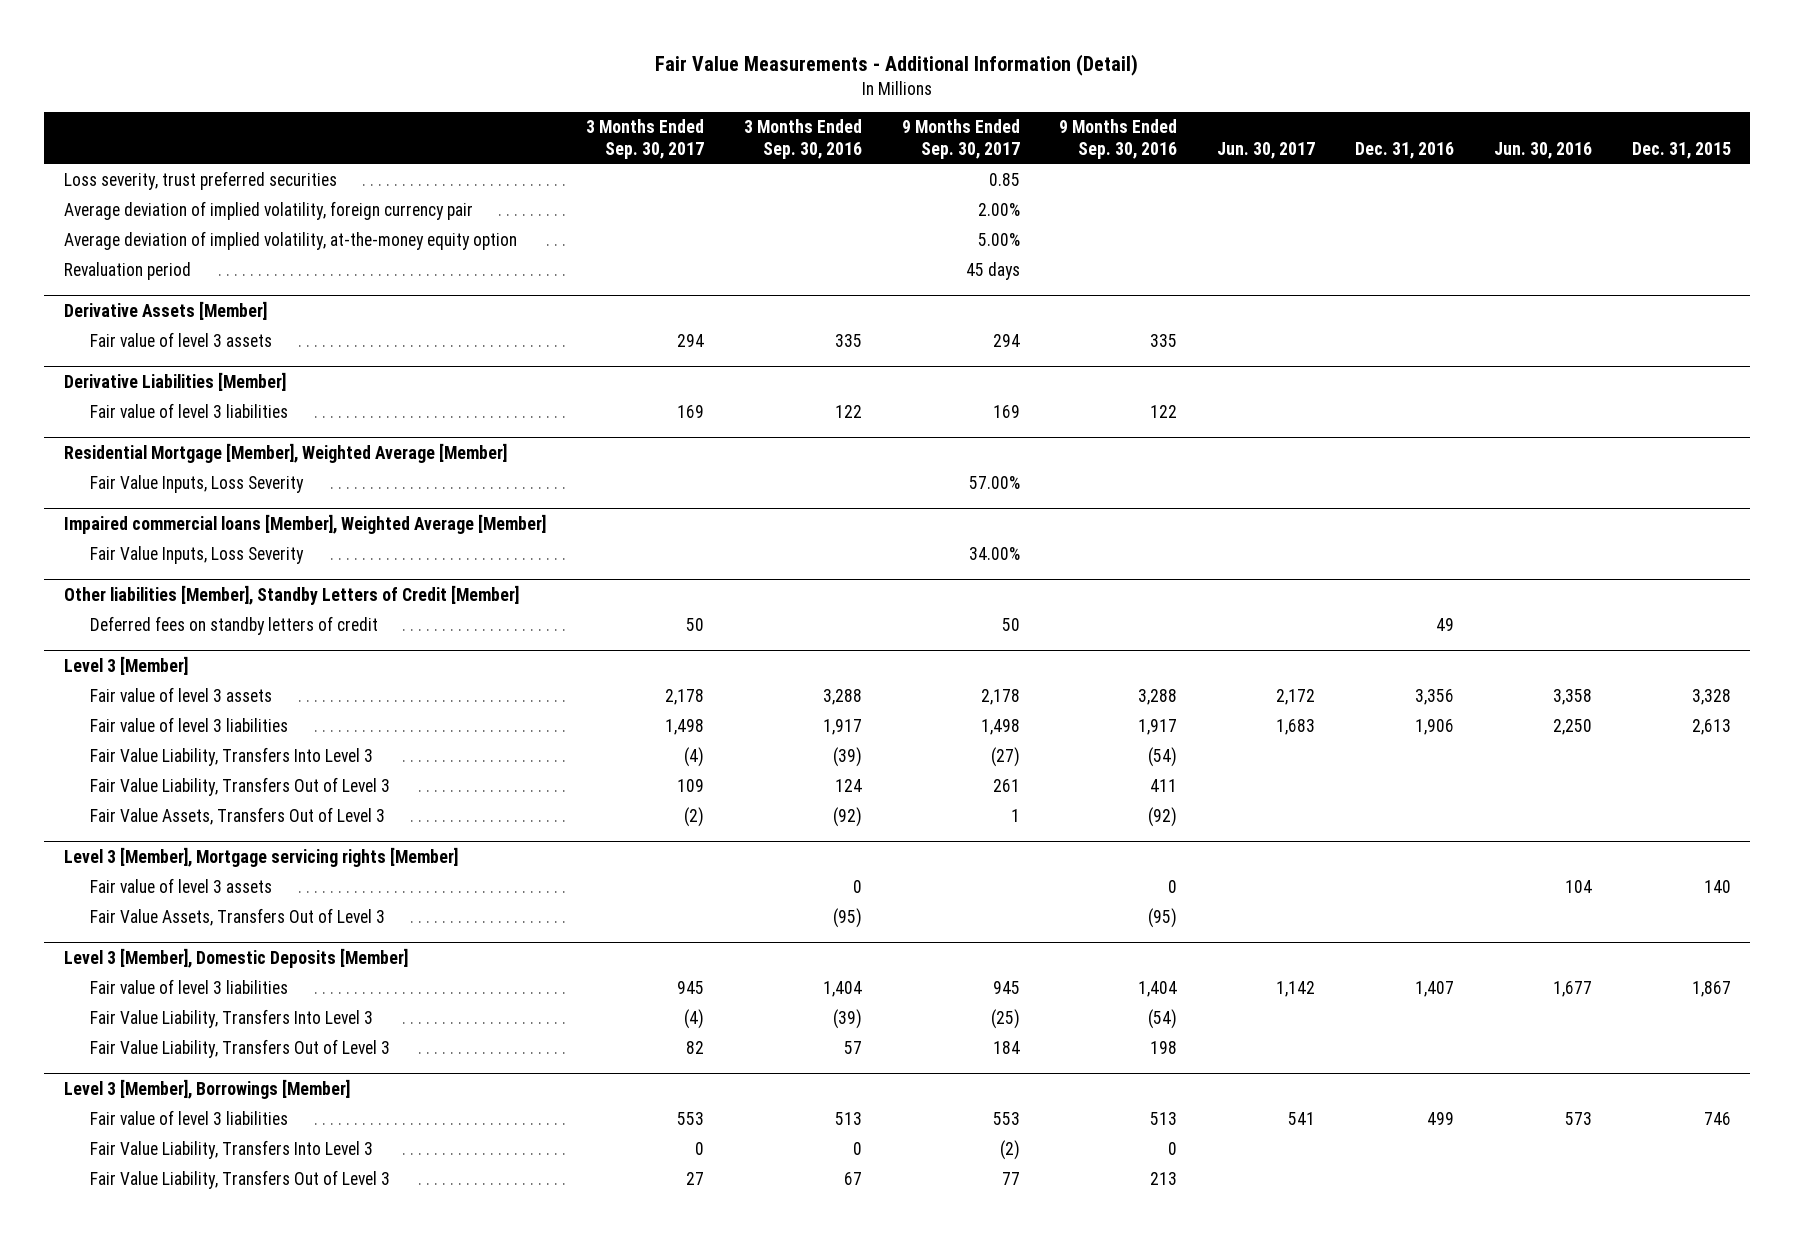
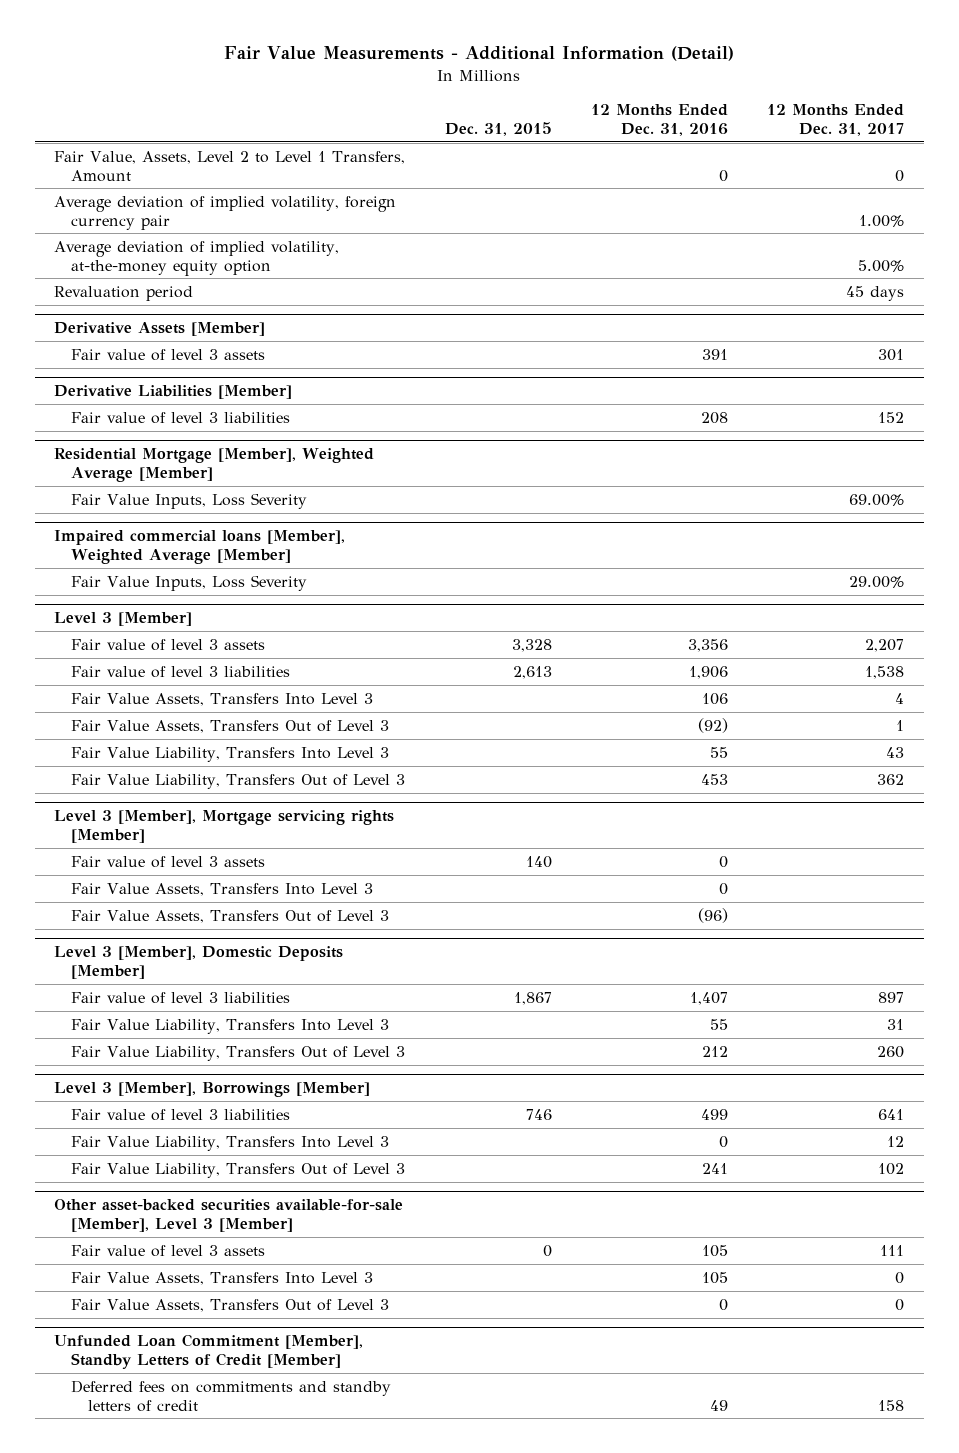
- | 3 Months Ended Sep. 30, 2017 | 3 Months Ended Sep. 30, 2016 | 9 Months Ended Sep. 30, 2017 | 9 Months Ended Sep. 30, 2016 | Jun. 30, 2017 | Dec. 31, 2016 | Jun. 30, 2016 | Dec. 31, 2015
+ | Dec. 31, 2015 | 12 Months Ended Dec. 31, 2016 | 12 Months Ended Dec. 31, 2017
- Loss severity, trust preferred securities | | | 0.85 | | | | |
+ Fair Value, Assets, Level 2 to Level 1 Transfers, Amount | | 0 | 0
- Other liabilities [Member], Standby Letters of Credit [Member]
- Deferred fees on standby letters of credit | 50 | | 50 | | | 49 | |
@ Level 3 [Member]
+ Fair Value Assets, Transfers Into Level 3 | | 106 | 4
moved up: Fair Value Assets, Transfers Out of Level 3 | | (92) | 1
@ Level 3 [Member], Mortgage servicing rights [Member]
+ Fair Value Assets, Transfers Into Level 3 | | 0 |
+ Other asset-backed securities available-for-sale [Member], Level 3 [Member]
+ Fair value of level 3 assets | 0 | 105 | 111
+ Fair Value Assets, Transfers Into Level 3 | | 105 | 0
+ Fair Value Assets, Transfers Out of Level 3 | | 0 | 0
+ Unfunded Loan Commitment [Member], Standby Letters of Credit [Member]
+ Deferred fees on commitments and standby letters of credit | | 49 | 158

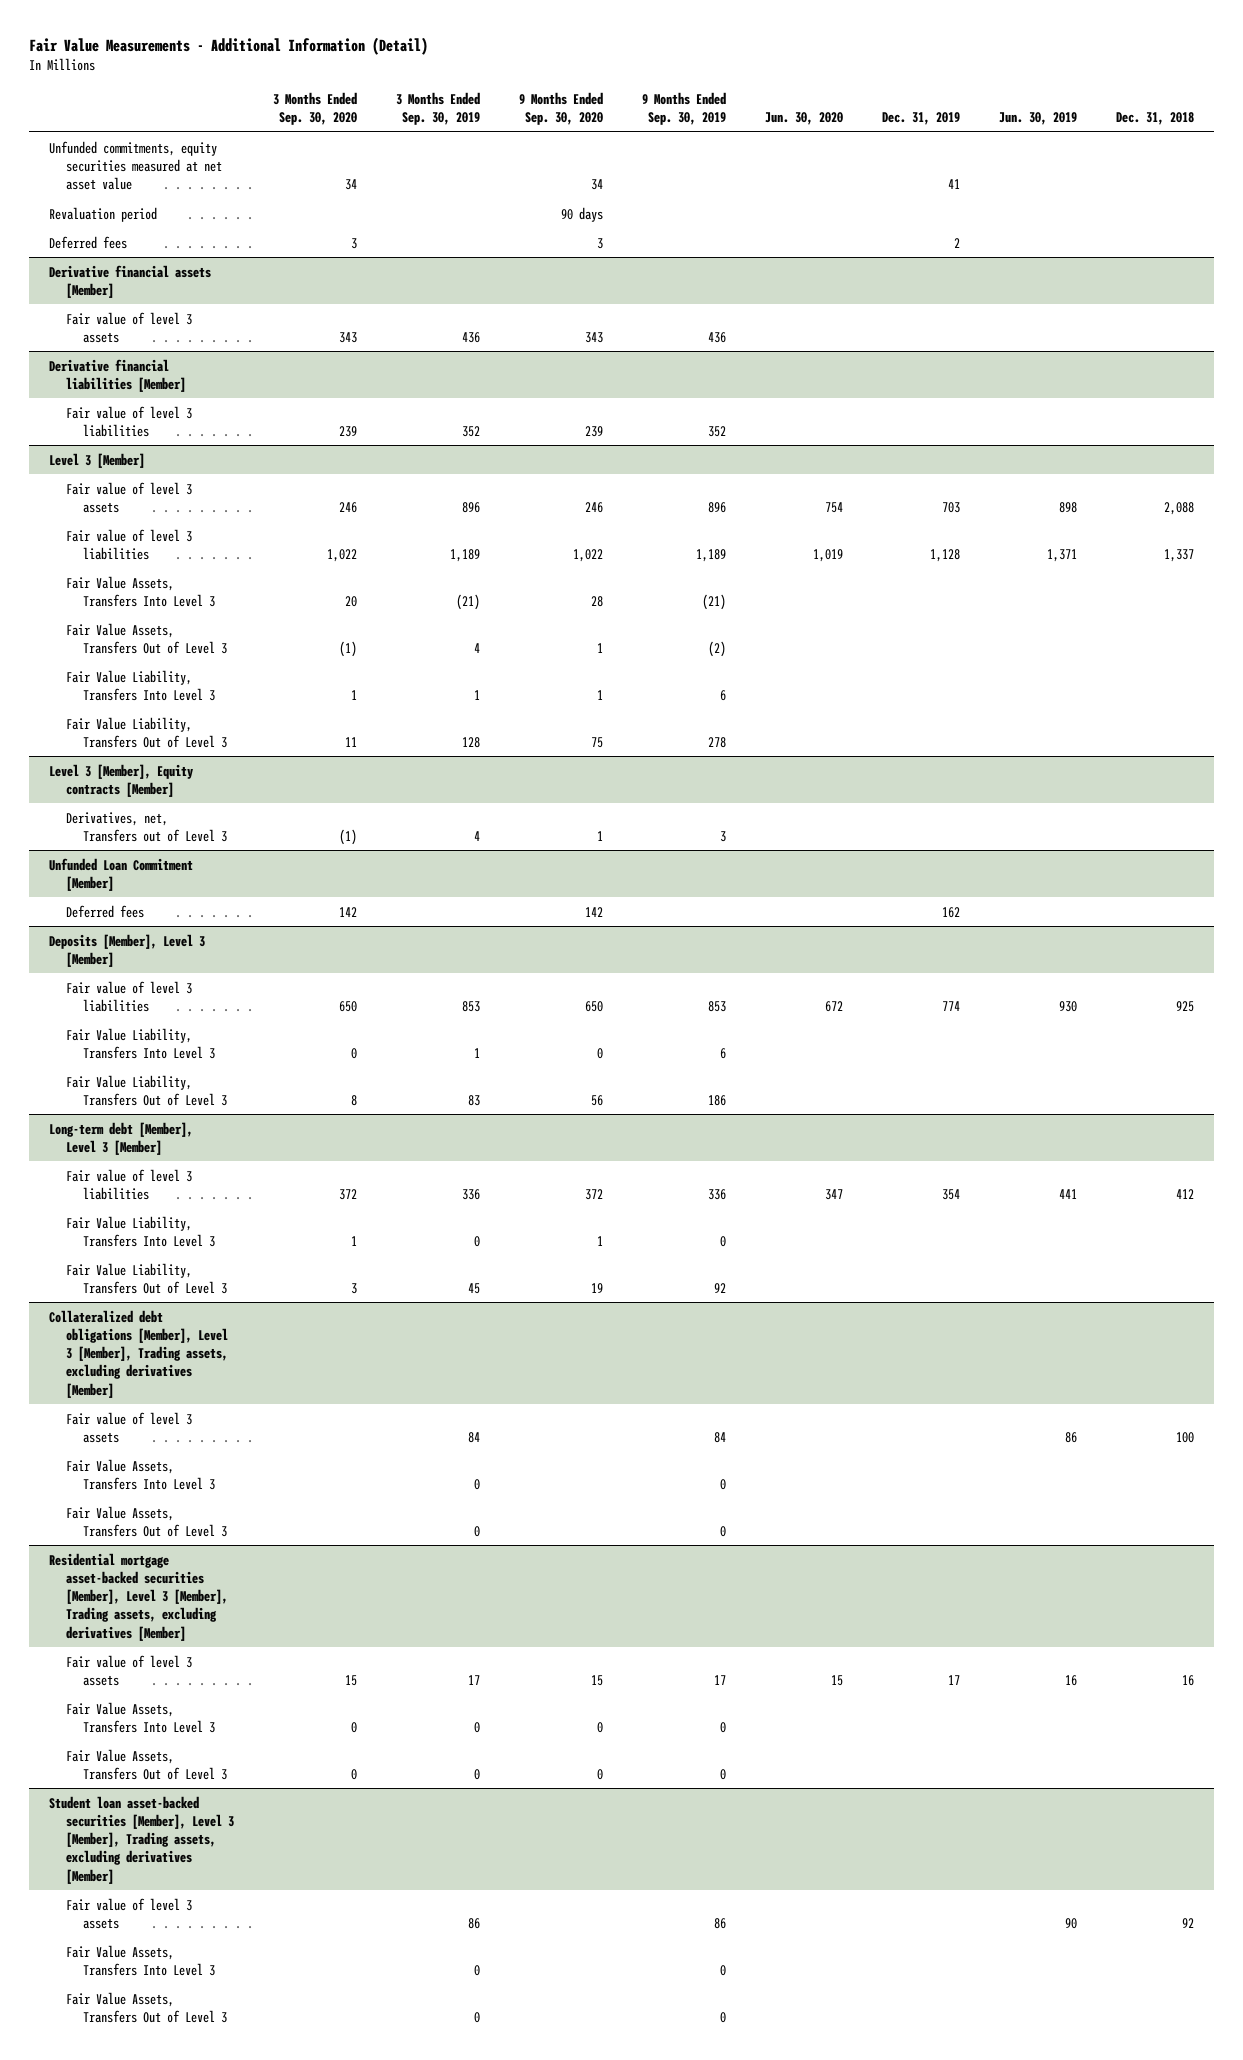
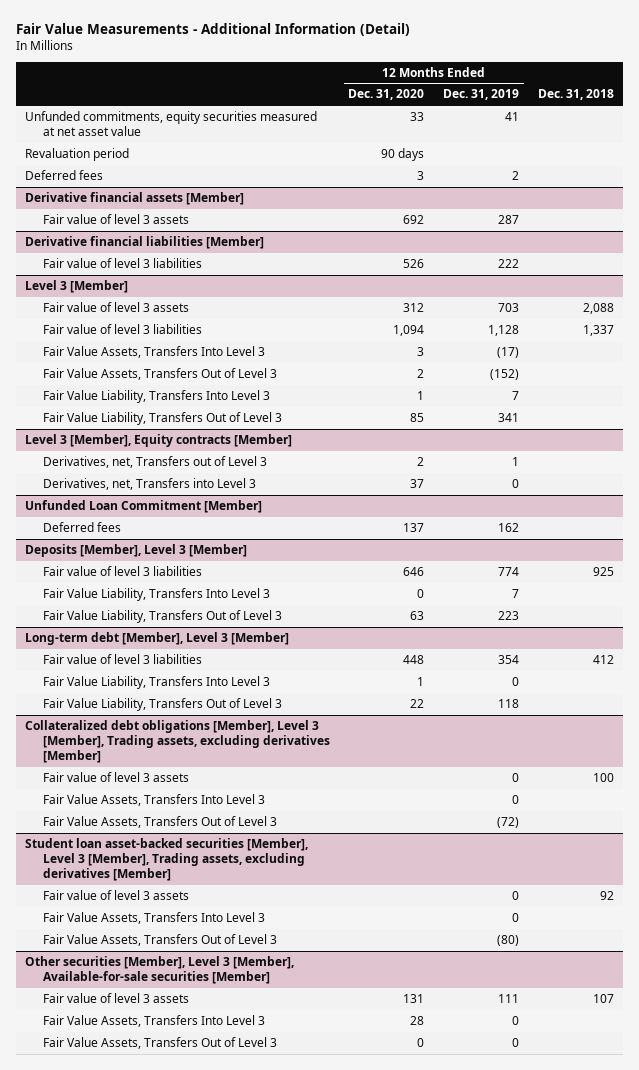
- | 3 Months Ended Sep. 30, 2020 | 3 Months Ended Sep. 30, 2019 | 9 Months Ended Sep. 30, 2020 | 9 Months Ended Sep. 30, 2019 | Jun. 30, 2020 | Dec. 31, 2019 | Jun. 30, 2019 | Dec. 31, 2018
+ | 12 Months Ended Dec. 31, 2020 | 12 Months Ended Dec. 31, 2019 | Dec. 31, 2018
@ Level 3 [Member], Equity contracts [Member]
+ Derivatives, net, Transfers into Level 3 | 37 | 0 |
- Residential mortgage asset-backed securities [Member], Level 3 [Member], Trading assets, excluding derivatives [Member]
- Fair value of level 3 assets | 15 | 17 | 15 | 17 | 15 | 17 | 16 | 16
- Fair Value Assets, Transfers Into Level 3 | 0 | 0 | 0 | 0 | | | |
- Fair Value Assets, Transfers Out of Level 3 | 0 | 0 | 0 | 0 | | | |
+ Other securities [Member], Level 3 [Member], Available-for-sale securities [Member]
+ Fair value of level 3 assets | 131 | 111 | 107
+ Fair Value Assets, Transfers Into Level 3 | 28 | 0 |
+ Fair Value Assets, Transfers Out of Level 3 | 0 | 0 |

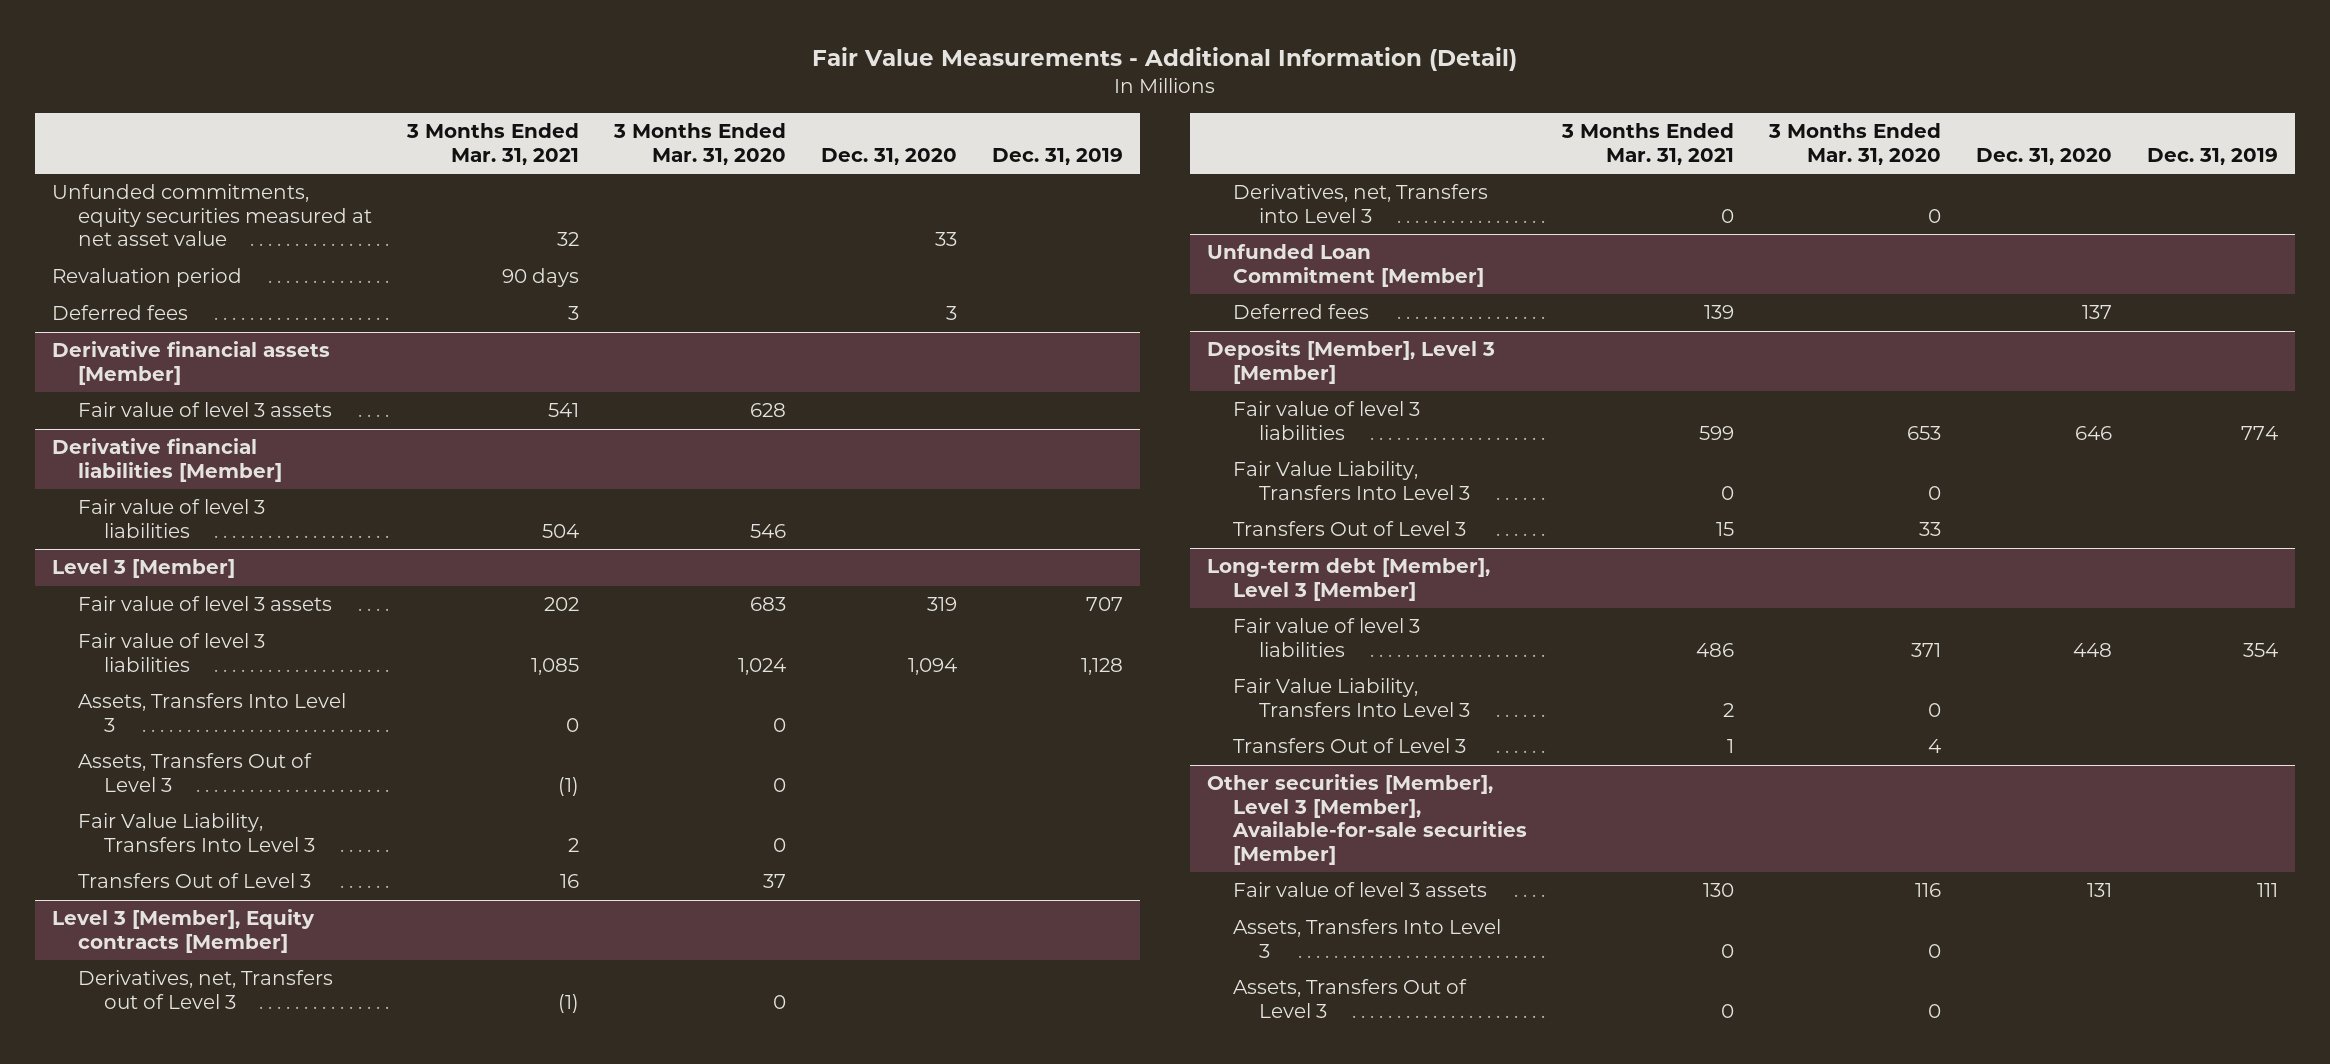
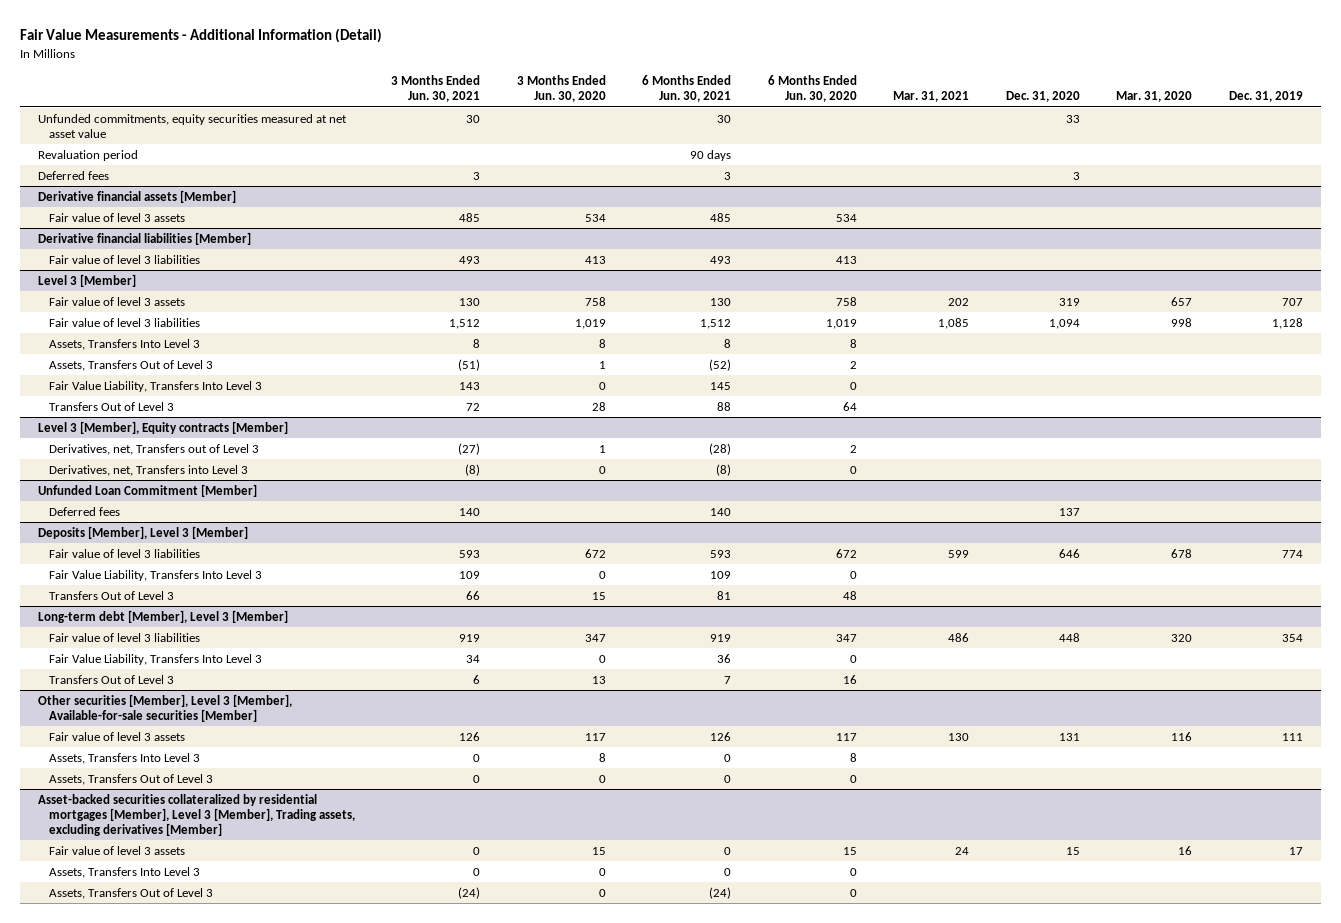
- | 3 Months Ended Mar. 31, 2021 | 3 Months Ended Mar. 31, 2020 | Dec. 31, 2020 | Dec. 31, 2019
+ | 3 Months Ended Jun. 30, 2021 | 3 Months Ended Jun. 30, 2020 | 6 Months Ended Jun. 30, 2021 | 6 Months Ended Jun. 30, 2020 | Mar. 31, 2021 | Dec. 31, 2020 | Mar. 31, 2020 | Dec. 31, 2019
+ Asset-backed securities collateralized by residential mortgages [Member], Level 3 [Member], Trading assets, excluding derivatives [Member]
+ Fair value of level 3 assets | 0 | 15 | 0 | 15 | 24 | 15 | 16 | 17
+ Assets, Transfers Into Level 3 | 0 | 0 | 0 | 0 | | | |
+ Assets, Transfers Out of Level 3 | (24) | 0 | (24) | 0 | | | |

